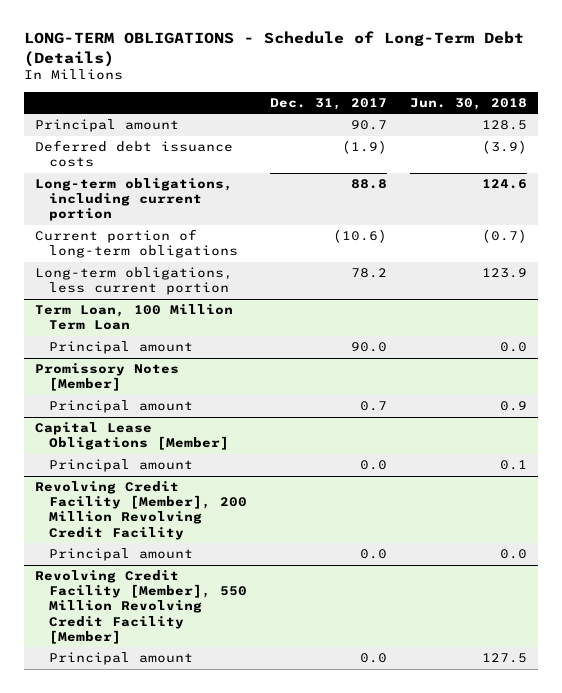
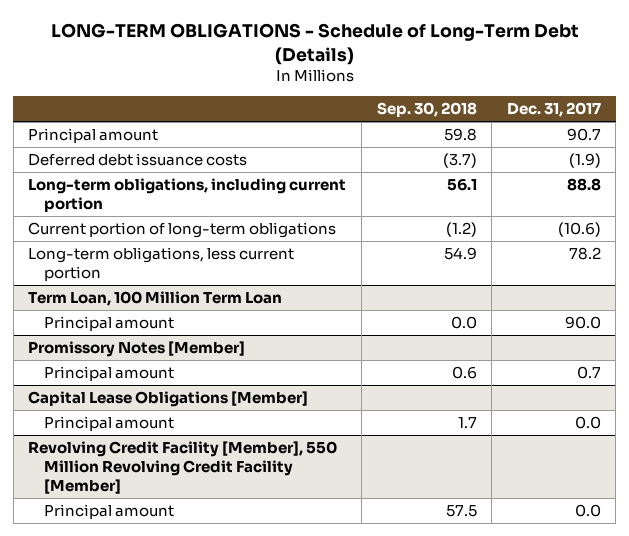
- | Dec. 31, 2017 | Jun. 30, 2018
+ | Sep. 30, 2018 | Dec. 31, 2017
- Revolving Credit Facility [Member], 200 Million Revolving Credit Facility
- Principal amount | 0.0 | 0.0

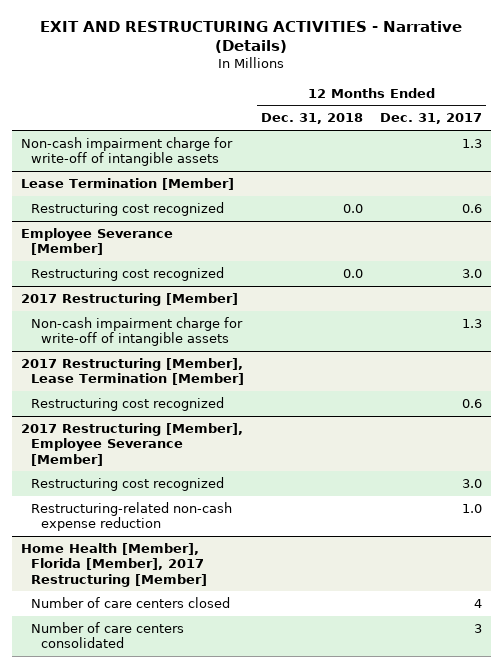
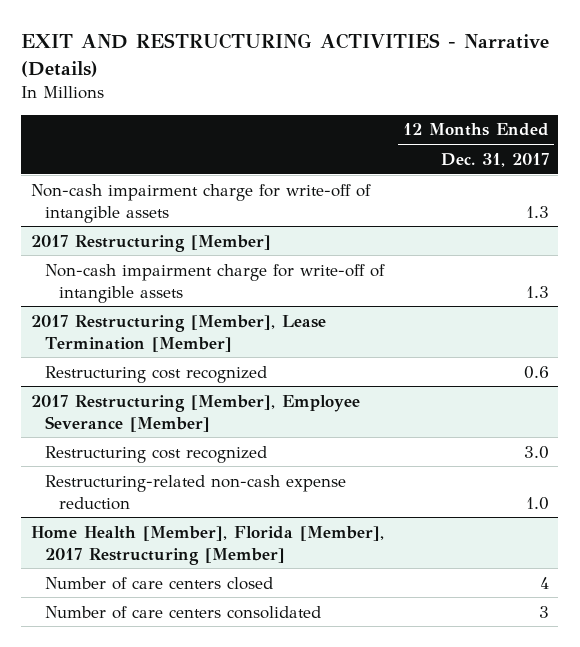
- | 12 Months Ended Dec. 31, 2018 | 12 Months Ended Dec. 31, 2017
+ | 12 Months Ended Dec. 31, 2017
- Lease Termination [Member]
- Restructuring cost recognized | 0.0 | 0.6
- Employee Severance [Member]
- Restructuring cost recognized | 0.0 | 3.0

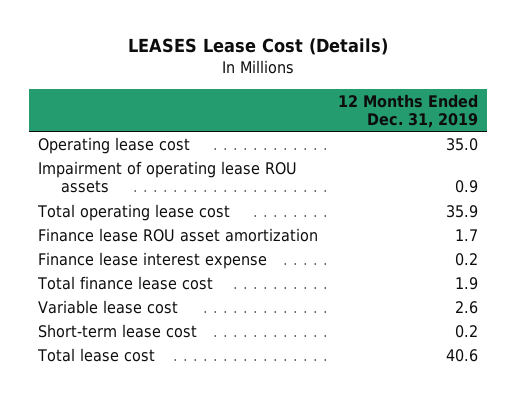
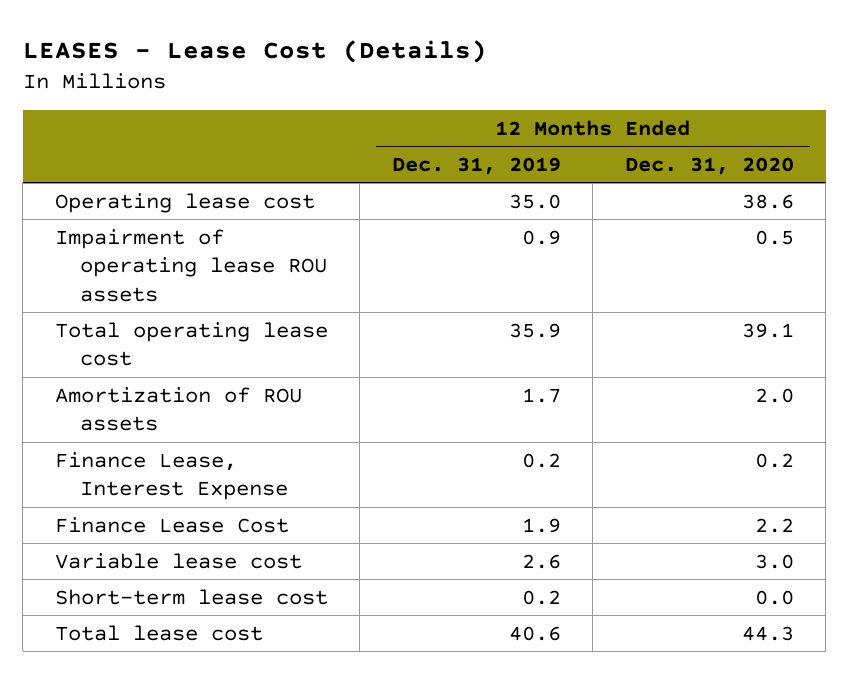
- LEASES Lease Cost (Details)
+ LEASES - Lease Cost (Details)
- | 12 Months Ended Dec. 31, 2019
+ | 12 Months Ended Dec. 31, 2019 | 12 Months Ended Dec. 31, 2020
- Finance lease ROU asset amortization | 1.7
- Finance lease interest expense | 0.2
- Total finance lease cost | 1.9
+ Amortization of ROU assets | 1.7 | 2.0
+ Finance Lease, Interest Expense | 0.2 | 0.2
+ Finance Lease Cost | 1.9 | 2.2

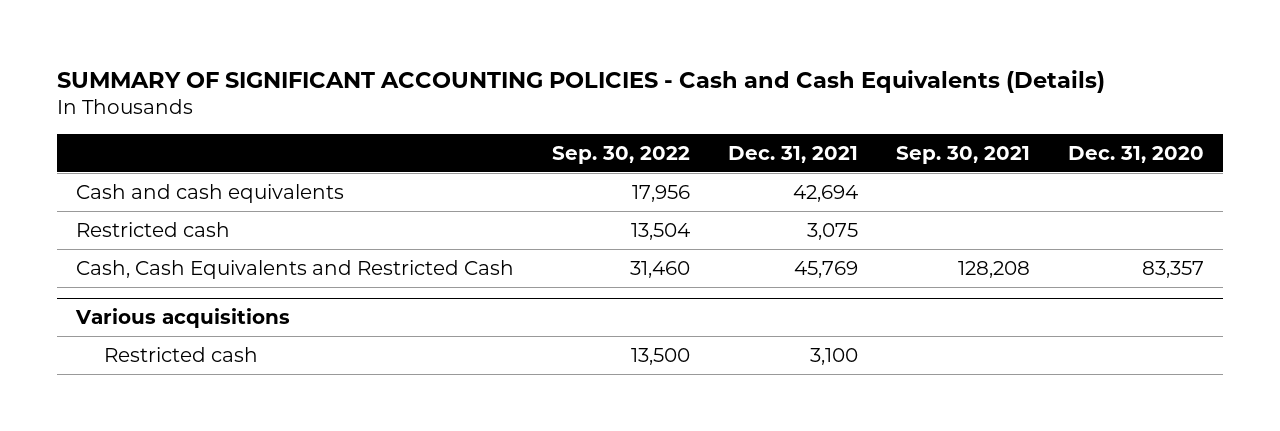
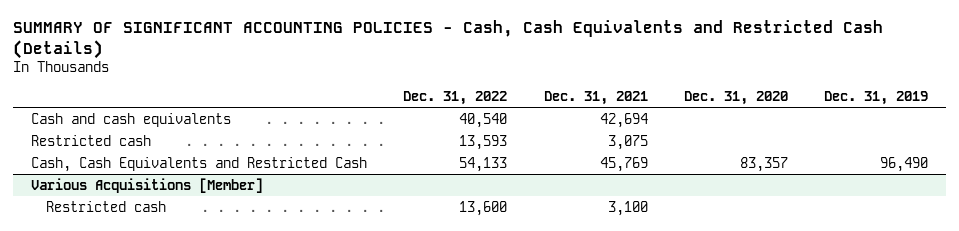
- SUMMARY OF SIGNIFICANT ACCOUNTING POLICIES - Cash and Cash Equivalents (Details)
+ SUMMARY OF SIGNIFICANT ACCOUNTING POLICIES - Cash, Cash Equivalents and Restricted Cash (Details)
- | Sep. 30, 2022 | Dec. 31, 2021 | Sep. 30, 2021 | Dec. 31, 2020
+ | Dec. 31, 2022 | Dec. 31, 2021 | Dec. 31, 2020 | Dec. 31, 2019
- Various acquisitions
+ Various Acquisitions [Member]

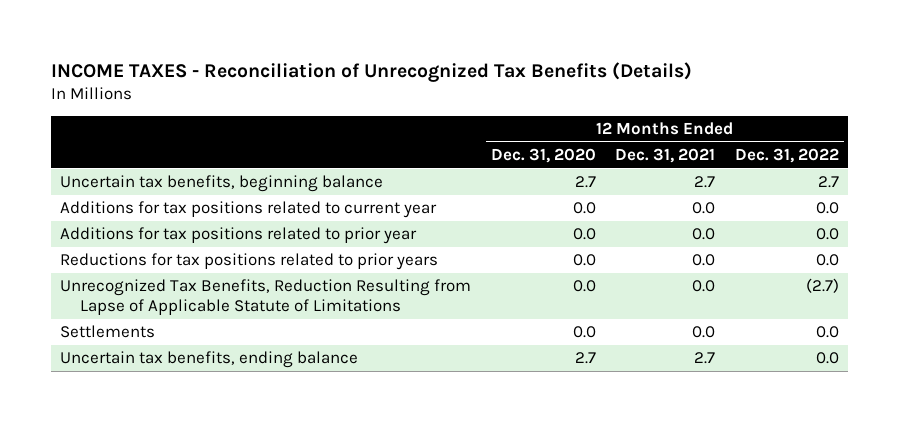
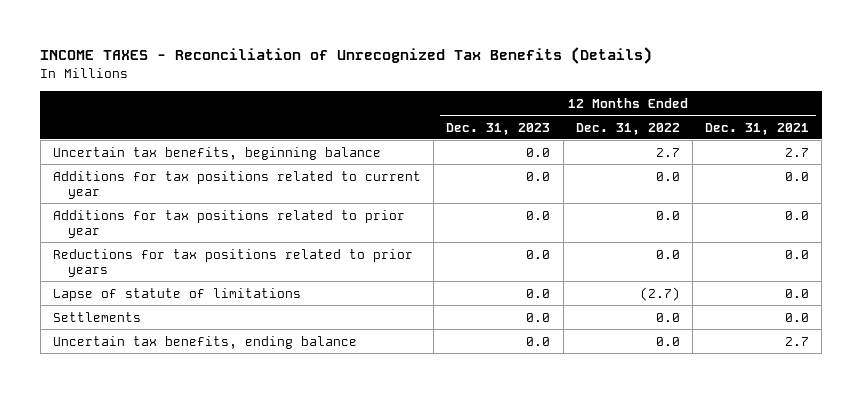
- | 12 Months Ended Dec. 31, 2020 | 12 Months Ended Dec. 31, 2021 | 12 Months Ended Dec. 31, 2022
+ | 12 Months Ended Dec. 31, 2023 | 12 Months Ended Dec. 31, 2022 | 12 Months Ended Dec. 31, 2021
- Unrecognized Tax Benefits, Reduction Resulting from Lapse of Applicable Statute of Limitations | 0.0 | 0.0 | (2.7)
+ Lapse of statute of limitations | 0.0 | (2.7) | 0.0

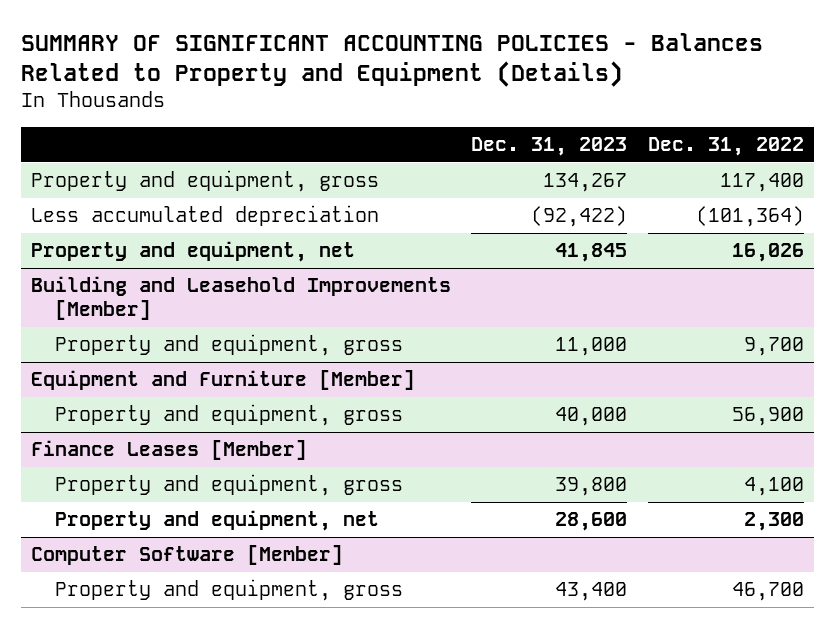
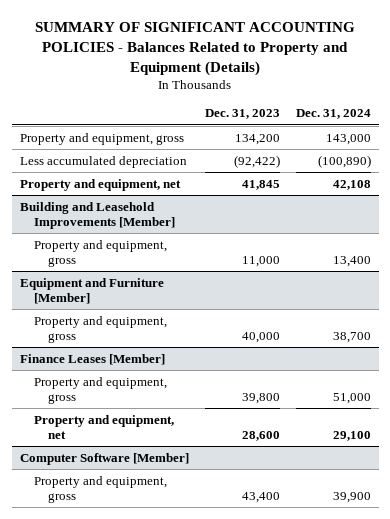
- | Dec. 31, 2023 | Dec. 31, 2022
+ | Dec. 31, 2023 | Dec. 31, 2024
- Property and equipment, gross | 134,267 | 117,400
+ Property and equipment, gross | 134,200 | 143,000

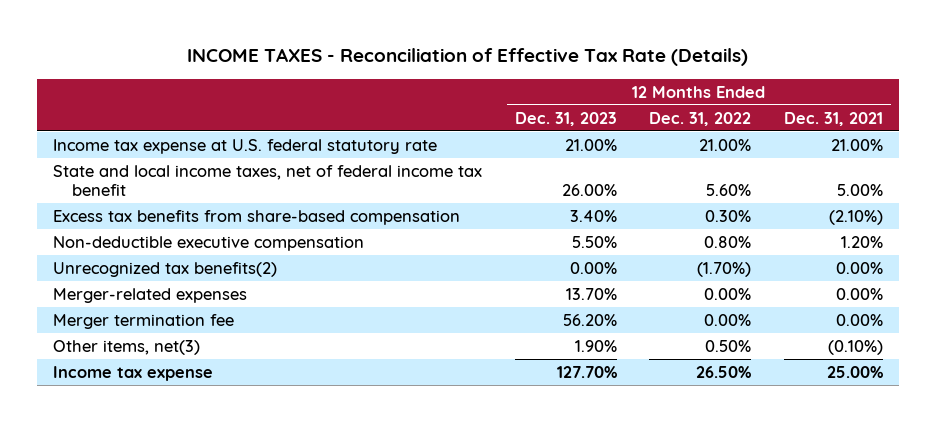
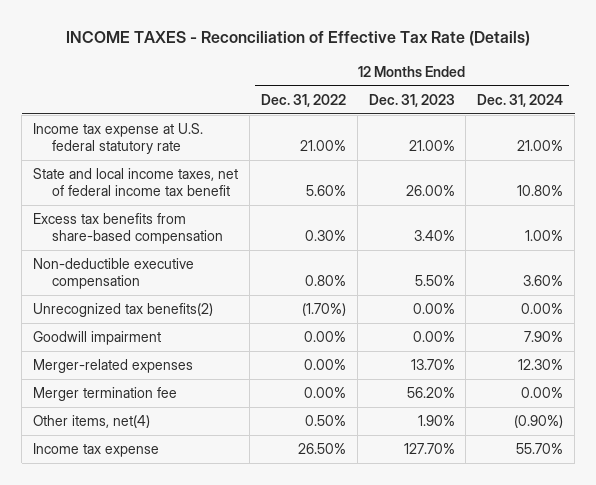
- | 12 Months Ended Dec. 31, 2023 | 12 Months Ended Dec. 31, 2022 | 12 Months Ended Dec. 31, 2021
+ | 12 Months Ended Dec. 31, 2022 | 12 Months Ended Dec. 31, 2023 | 12 Months Ended Dec. 31, 2024
+ Goodwill impairment | 0.00% | 0.00% | 7.90%
- Other items, net(3) | 1.90% | 0.50% | (0.10%)
+ Other items, net(4) | 0.50% | 1.90% | (0.90%)

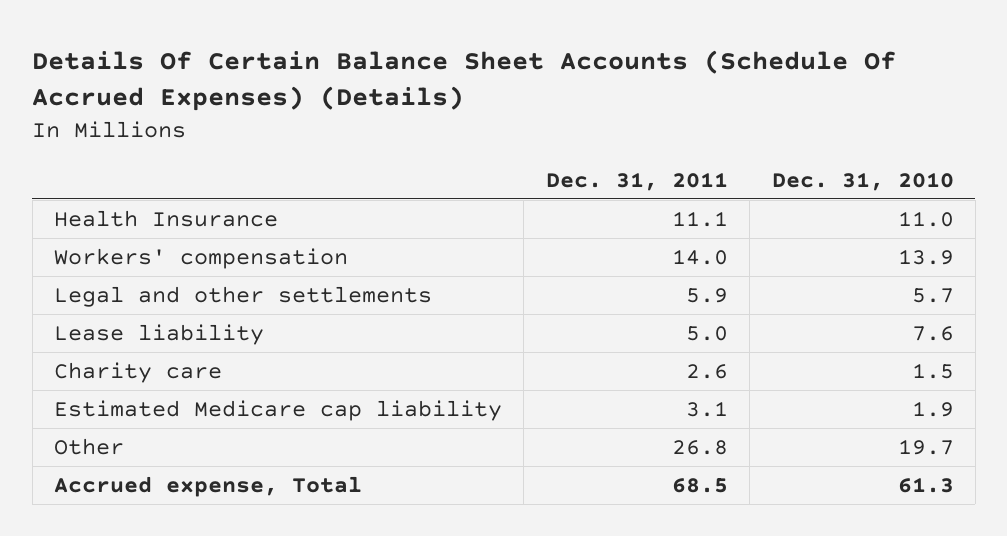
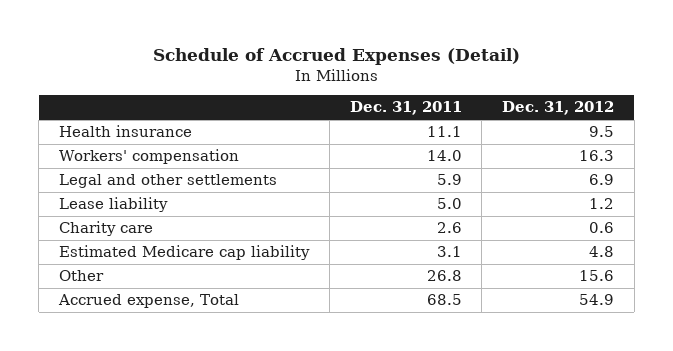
- Details Of Certain Balance Sheet Accounts (Schedule Of Accrued Expenses) (Details)
+ Schedule of Accrued Expenses (Detail)
- | Dec. 31, 2011 | Dec. 31, 2010
+ | Dec. 31, 2011 | Dec. 31, 2012
- Health Insurance | 11.1 | 11.0
+ Health insurance | 11.1 | 9.5

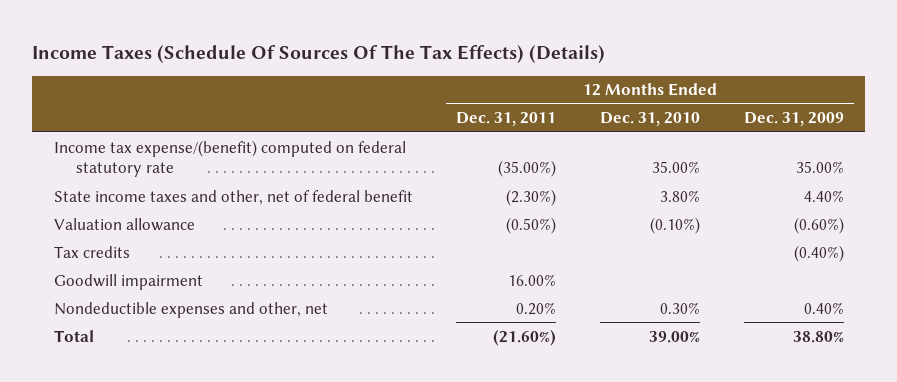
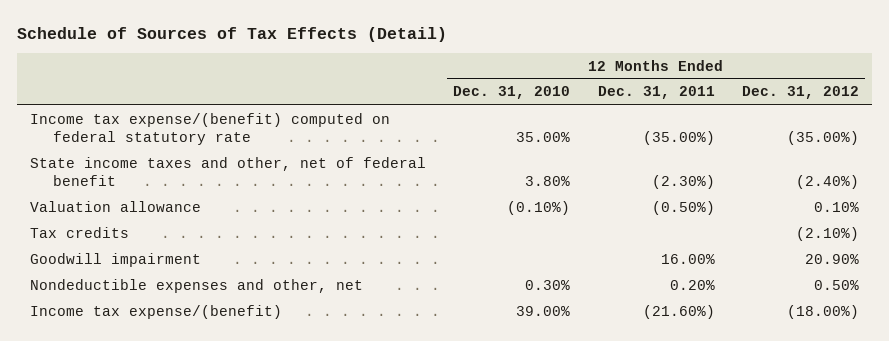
- Income Taxes (Schedule Of Sources Of The Tax Effects) (Details)
+ Schedule of Sources of Tax Effects (Detail)
- | 12 Months Ended Dec. 31, 2011 | 12 Months Ended Dec. 31, 2010 | 12 Months Ended Dec. 31, 2009
+ | 12 Months Ended Dec. 31, 2010 | 12 Months Ended Dec. 31, 2011 | 12 Months Ended Dec. 31, 2012
- Total | (21.60%) | 39.00% | 38.80%
+ Income tax expense/(benefit) | 39.00% | (21.60%) | (18.00%)

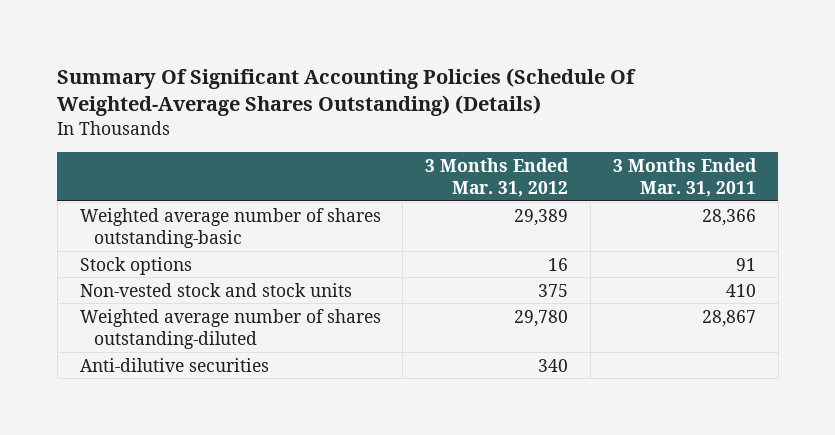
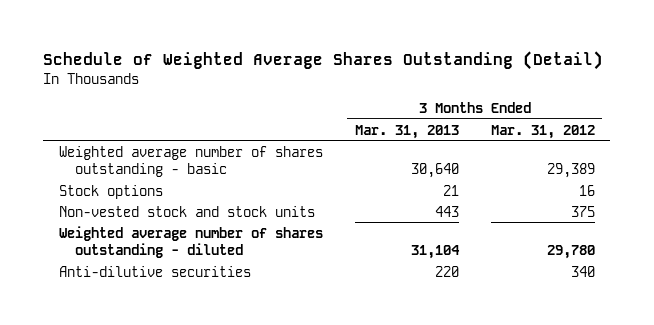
- Summary Of Significant Accounting Policies (Schedule Of Weighted-Average Shares Outstanding) (Details)
+ Schedule of Weighted Average Shares Outstanding (Detail)
- | 3 Months Ended Mar. 31, 2012 | 3 Months Ended Mar. 31, 2011
+ | 3 Months Ended Mar. 31, 2013 | 3 Months Ended Mar. 31, 2012
- Weighted average number of shares outstanding-basic | 29,389 | 28,366
+ Weighted average number of shares outstanding - basic | 30,640 | 29,389
- Weighted average number of shares outstanding-diluted | 29,780 | 28,867
+ Weighted average number of shares outstanding - diluted | 31,104 | 29,780

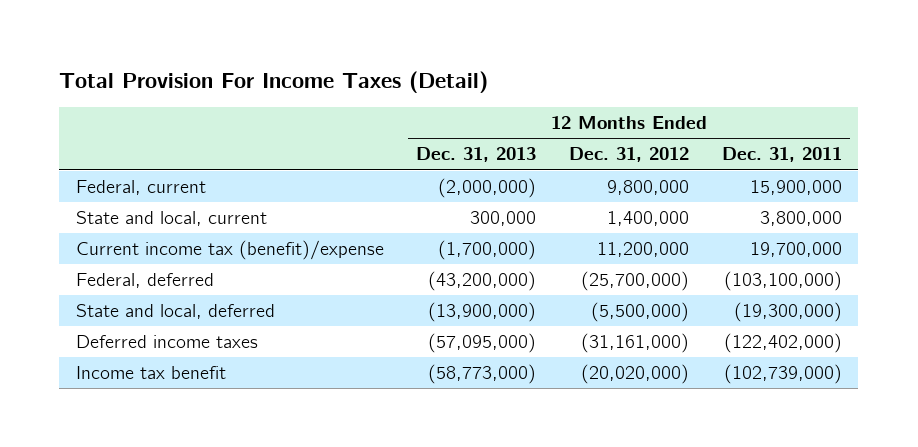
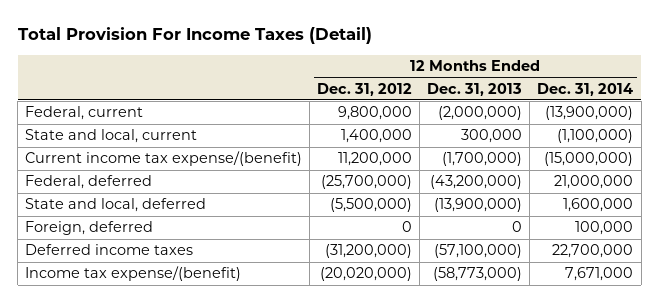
- | 12 Months Ended Dec. 31, 2013 | 12 Months Ended Dec. 31, 2012 | 12 Months Ended Dec. 31, 2011
+ | 12 Months Ended Dec. 31, 2012 | 12 Months Ended Dec. 31, 2013 | 12 Months Ended Dec. 31, 2014
- Current income tax (benefit)/expense | (1,700,000) | 11,200,000 | 19,700,000
+ Current income tax expense/(benefit) | 11,200,000 | (1,700,000) | (15,000,000)
- Deferred income taxes | (57,095,000) | (31,161,000) | (122,402,000)
- Income tax benefit | (58,773,000) | (20,020,000) | (102,739,000)
+ Foreign, deferred | 0 | 0 | 100,000
+ Deferred income taxes | (31,200,000) | (57,100,000) | 22,700,000
+ Income tax expense/(benefit) | (20,020,000) | (58,773,000) | 7,671,000

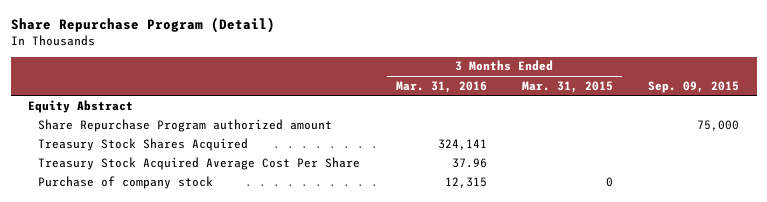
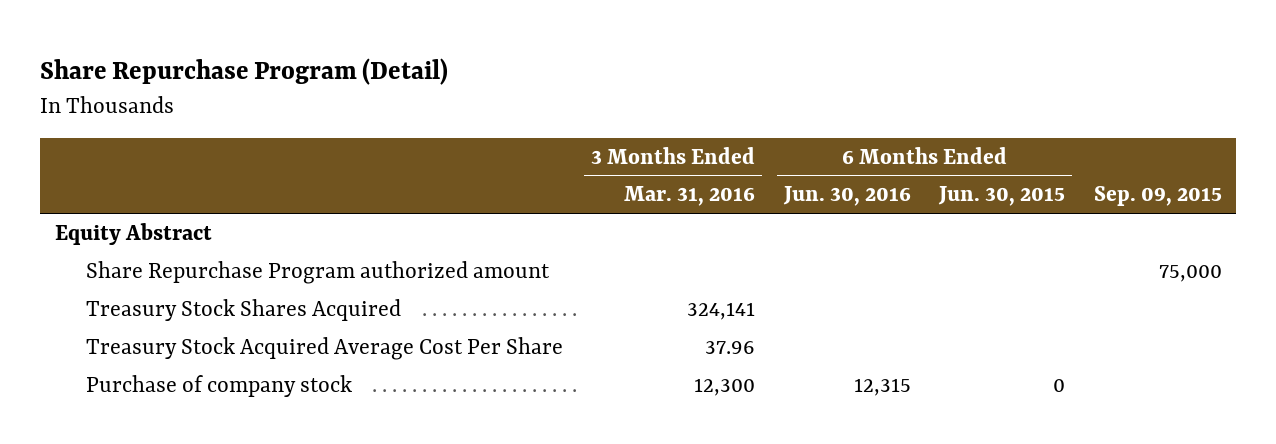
- | 3 Months Ended Mar. 31, 2016 | 3 Months Ended Mar. 31, 2015 | Sep. 09, 2015
+ | 3 Months Ended Mar. 31, 2016 | 6 Months Ended Jun. 30, 2016 | 6 Months Ended Jun. 30, 2015 | Sep. 09, 2015
- Purchase of company stock | 12,315 | 0 |
+ Purchase of company stock | 12,300 | 12,315 | 0 |

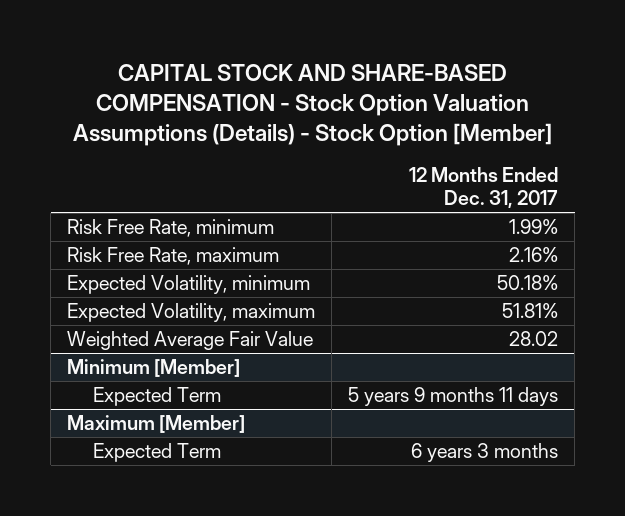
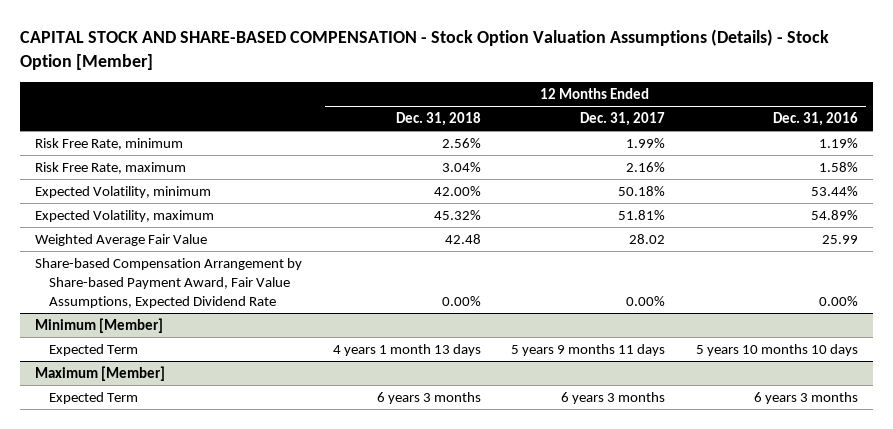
- | 12 Months Ended Dec. 31, 2017
+ | 12 Months Ended Dec. 31, 2018 | 12 Months Ended Dec. 31, 2017 | 12 Months Ended Dec. 31, 2016
+ Share-based Compensation Arrangement by Share-based Payment Award, Fair Value Assumptions, Expected Dividend Rate | 0.00% | 0.00% | 0.00%

